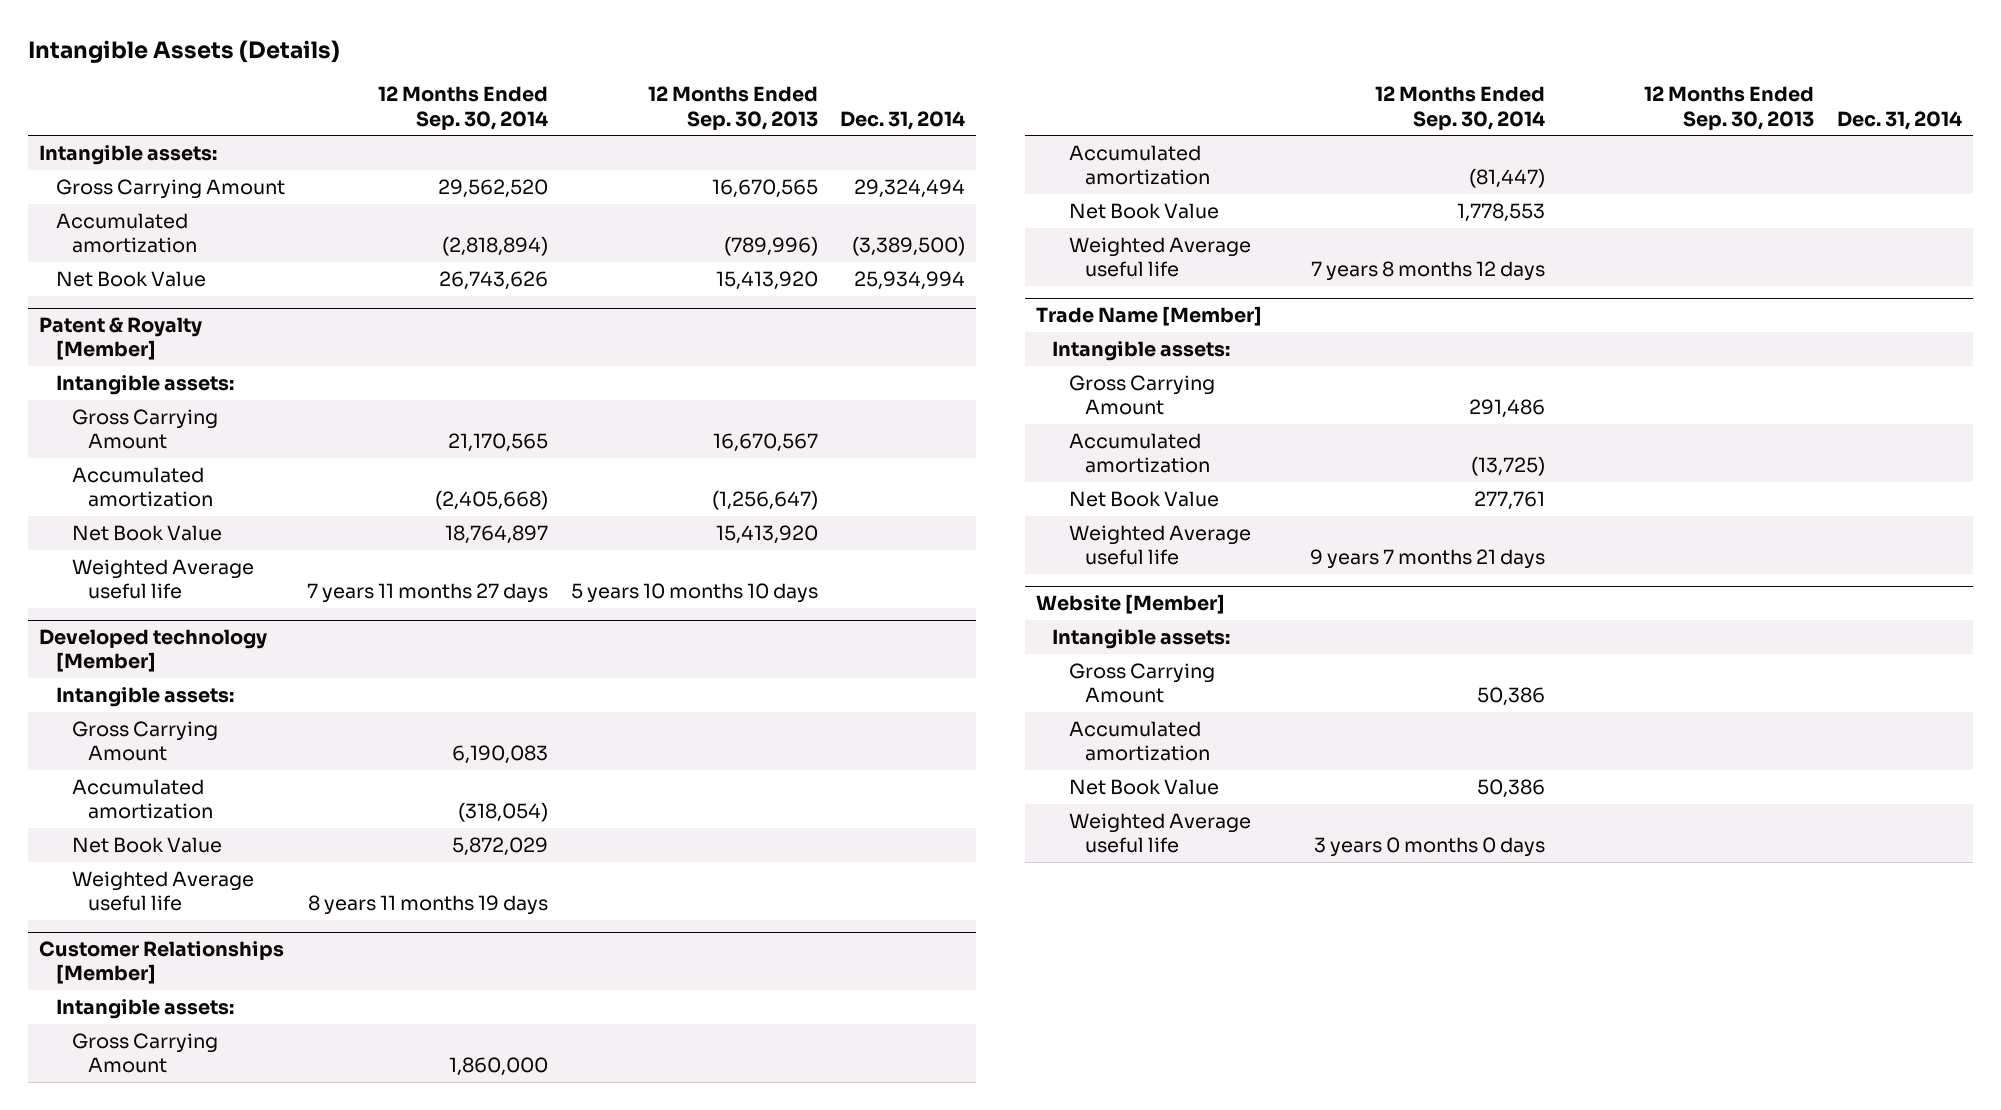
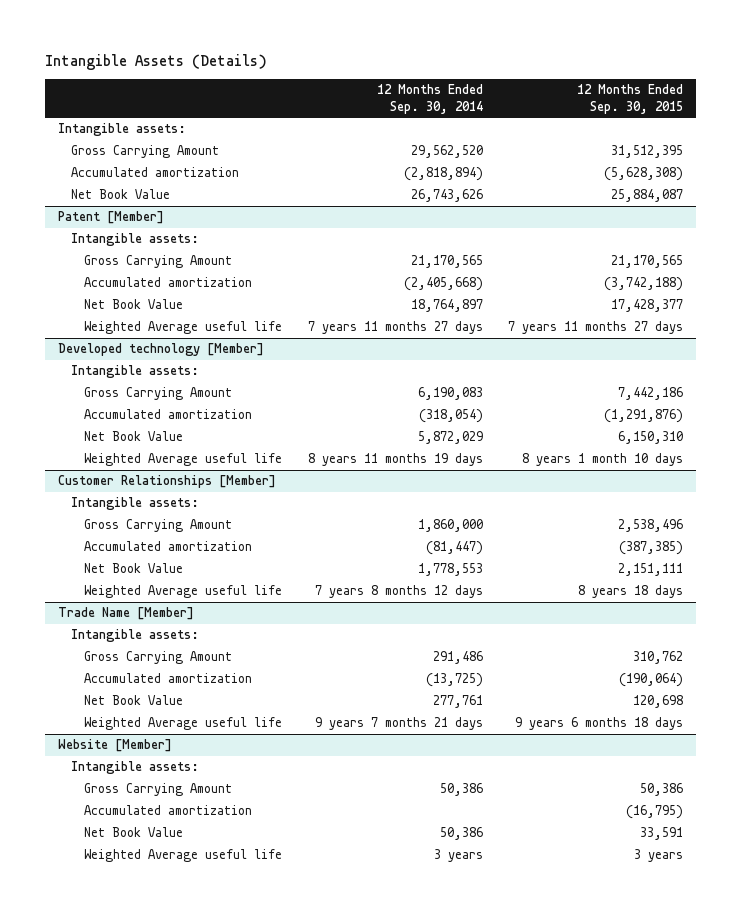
- | 12 Months Ended Sep. 30, 2014 | 12 Months Ended Sep. 30, 2013 | Dec. 31, 2014
+ | 12 Months Ended Sep. 30, 2014 | 12 Months Ended Sep. 30, 2015
- Patent & Royalty [Member]
+ Patent [Member]
@ Website [Member]
- Weighted Average useful life | 3 years 0 months 0 days | |
+ Weighted Average useful life | 3 years | 3 years

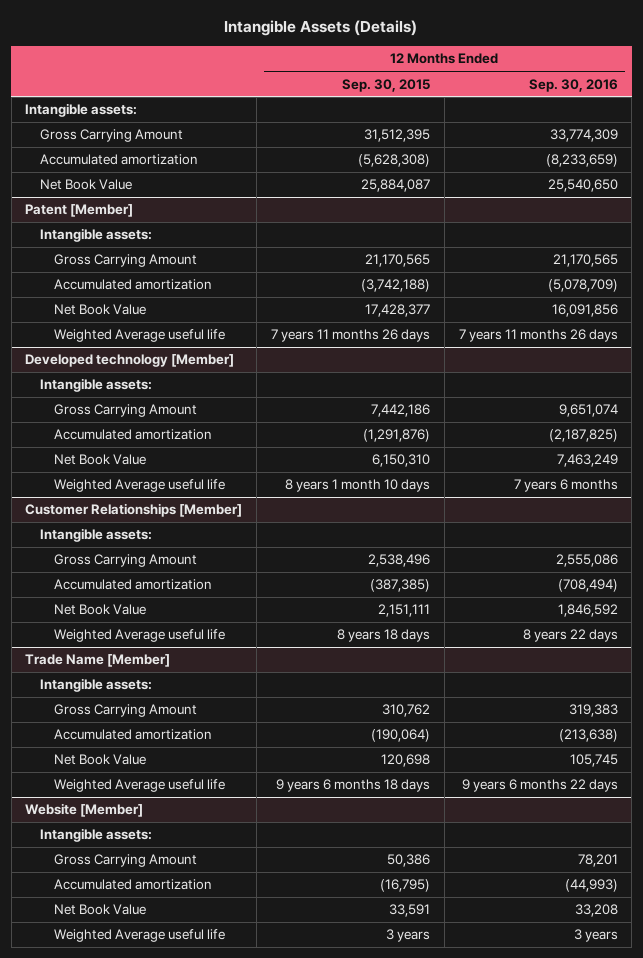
- | 12 Months Ended Sep. 30, 2014 | 12 Months Ended Sep. 30, 2015
+ | 12 Months Ended Sep. 30, 2015 | 12 Months Ended Sep. 30, 2016
@ Patent [Member]
- Weighted Average useful life | 7 years 11 months 27 days | 7 years 11 months 27 days
+ Weighted Average useful life | 7 years 11 months 26 days | 7 years 11 months 26 days

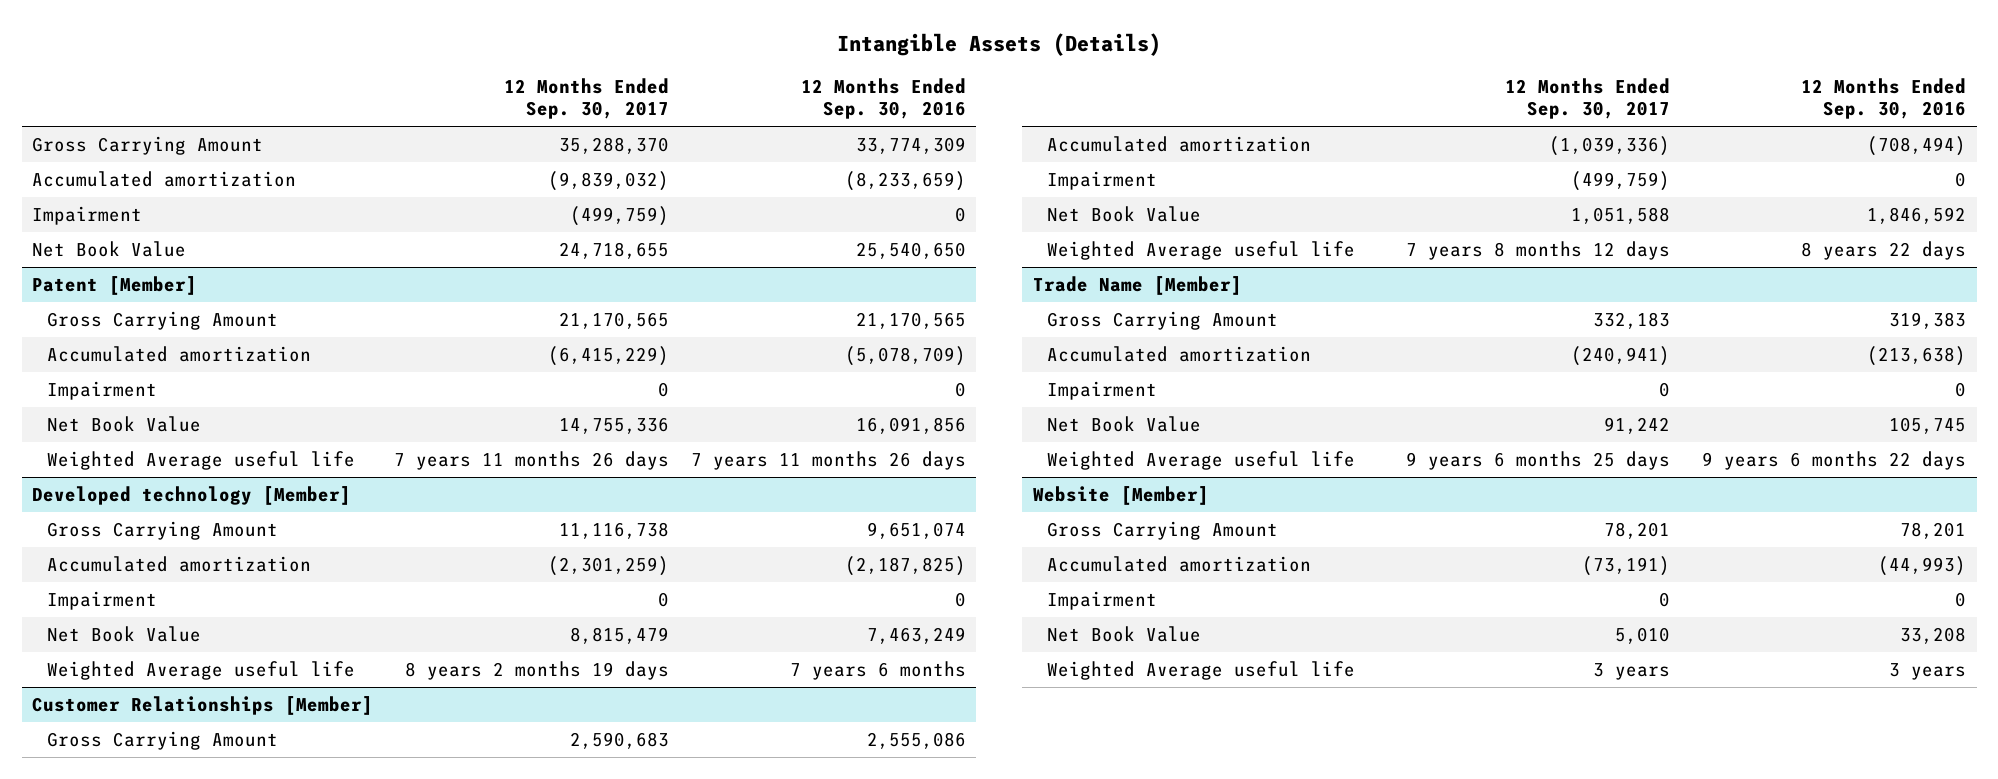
- | 12 Months Ended Sep. 30, 2015 | 12 Months Ended Sep. 30, 2016
+ | 12 Months Ended Sep. 30, 2017 | 12 Months Ended Sep. 30, 2016
- Intangible assets:
+ Impairment | (499,759) | 0
@ Patent [Member]
- Intangible assets:
+ Impairment | 0 | 0
@ Developed technology [Member]
- Intangible assets:
+ Impairment | 0 | 0
@ Customer Relationships [Member]
- Intangible assets:
+ Impairment | (499,759) | 0
@ Trade Name [Member]
- Intangible assets:
+ Impairment | 0 | 0
@ Website [Member]
- Intangible assets:
+ Impairment | 0 | 0

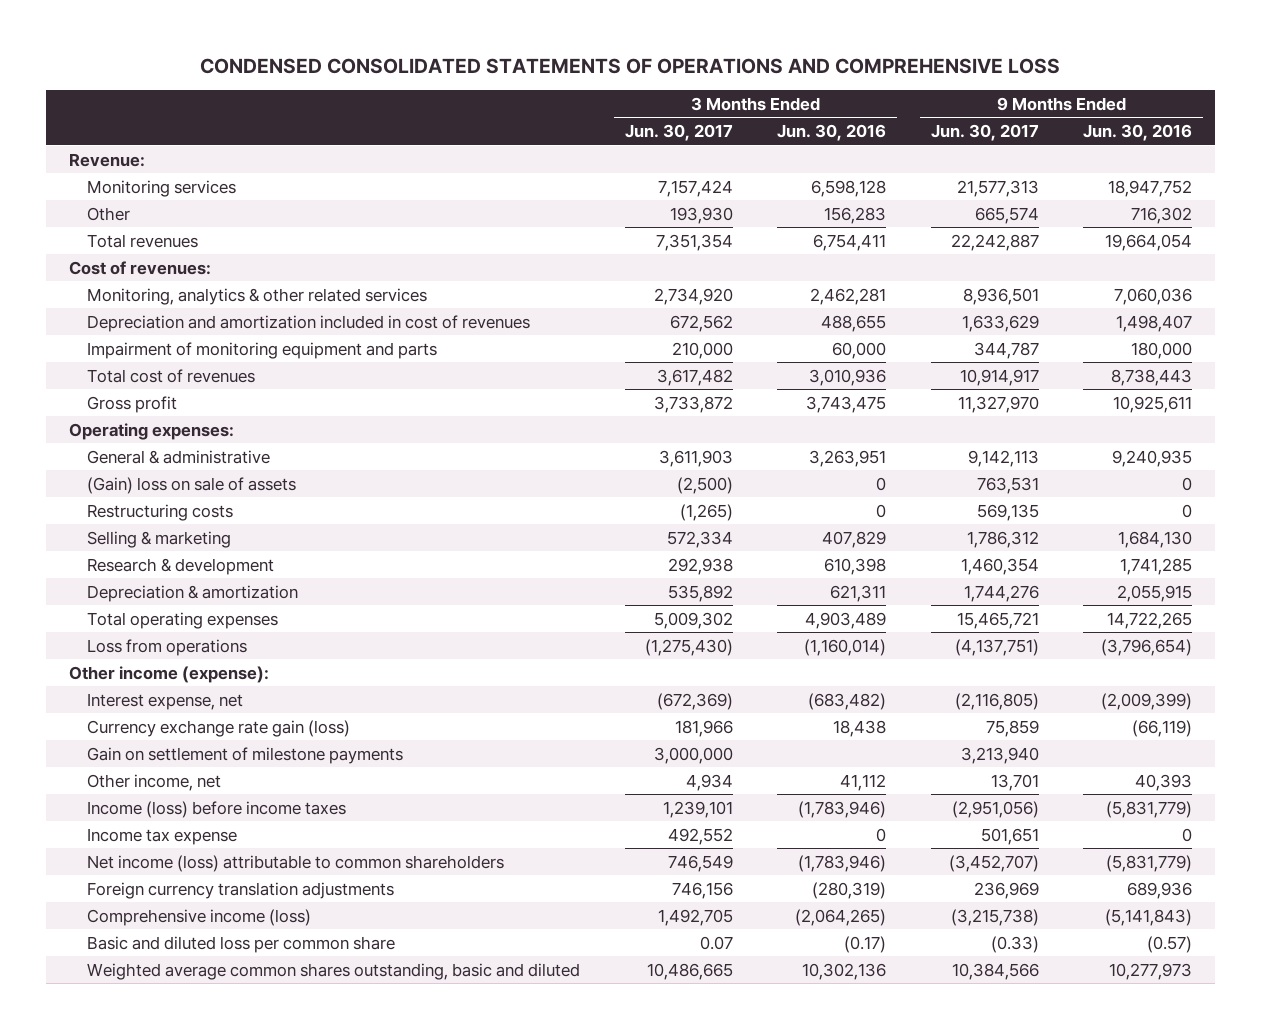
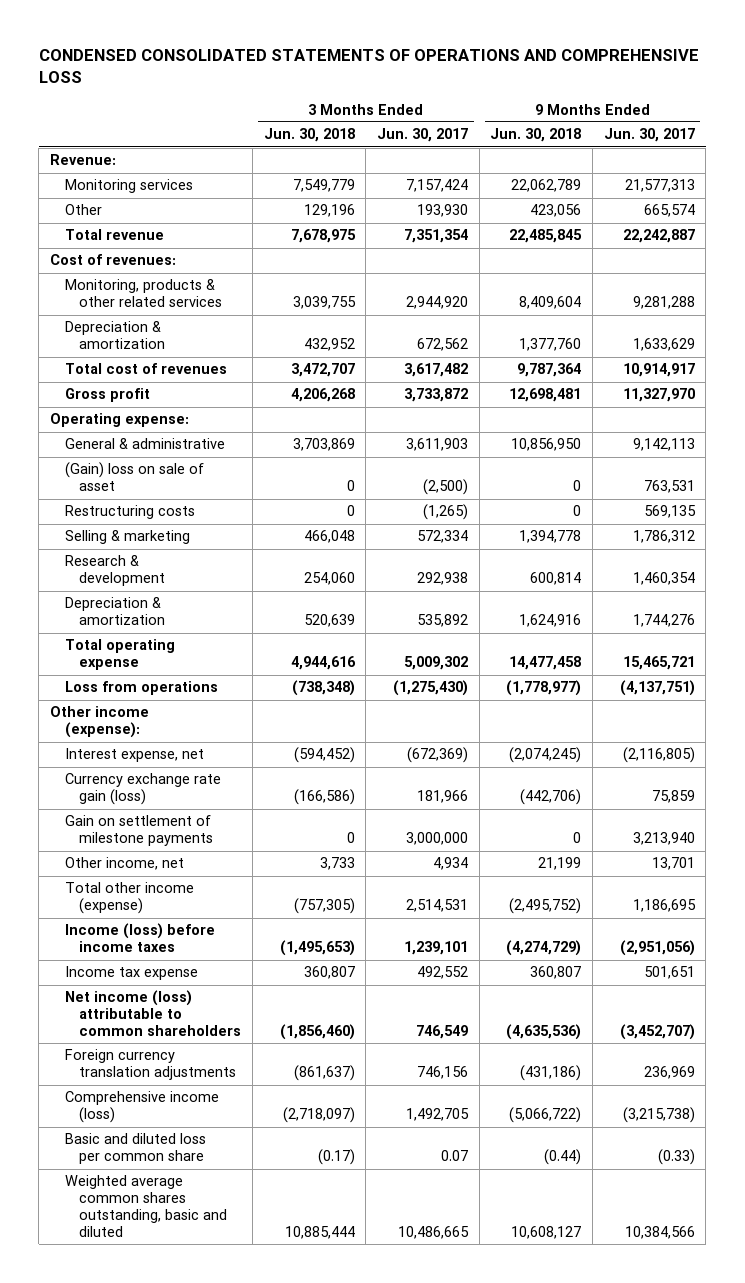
- | 3 Months Ended Jun. 30, 2017 | 3 Months Ended Jun. 30, 2016 | 9 Months Ended Jun. 30, 2017 | 9 Months Ended Jun. 30, 2016
+ | 3 Months Ended Jun. 30, 2018 | 3 Months Ended Jun. 30, 2017 | 9 Months Ended Jun. 30, 2018 | 9 Months Ended Jun. 30, 2017
- Total revenues | 7,351,354 | 6,754,411 | 22,242,887 | 19,664,054
+ Total revenue | 7,678,975 | 7,351,354 | 22,485,845 | 22,242,887
- Monitoring, analytics & other related services | 2,734,920 | 2,462,281 | 8,936,501 | 7,060,036
- Depreciation and amortization included in cost of revenues | 672,562 | 488,655 | 1,633,629 | 1,498,407
- Impairment of monitoring equipment and parts | 210,000 | 60,000 | 344,787 | 180,000
+ Monitoring, products & other related services | 3,039,755 | 2,944,920 | 8,409,604 | 9,281,288
+ Depreciation & amortization | 432,952 | 672,562 | 1,377,760 | 1,633,629
- Operating expenses:
+ Operating expense:
- (Gain) loss on sale of assets | (2,500) | 0 | 763,531 | 0
+ (Gain) loss on sale of asset | 0 | (2,500) | 0 | 763,531
- Total operating expenses | 5,009,302 | 4,903,489 | 15,465,721 | 14,722,265
+ Total operating expense | 4,944,616 | 5,009,302 | 14,477,458 | 15,465,721
+ Total other income (expense) | (757,305) | 2,514,531 | (2,495,752) | 1,186,695

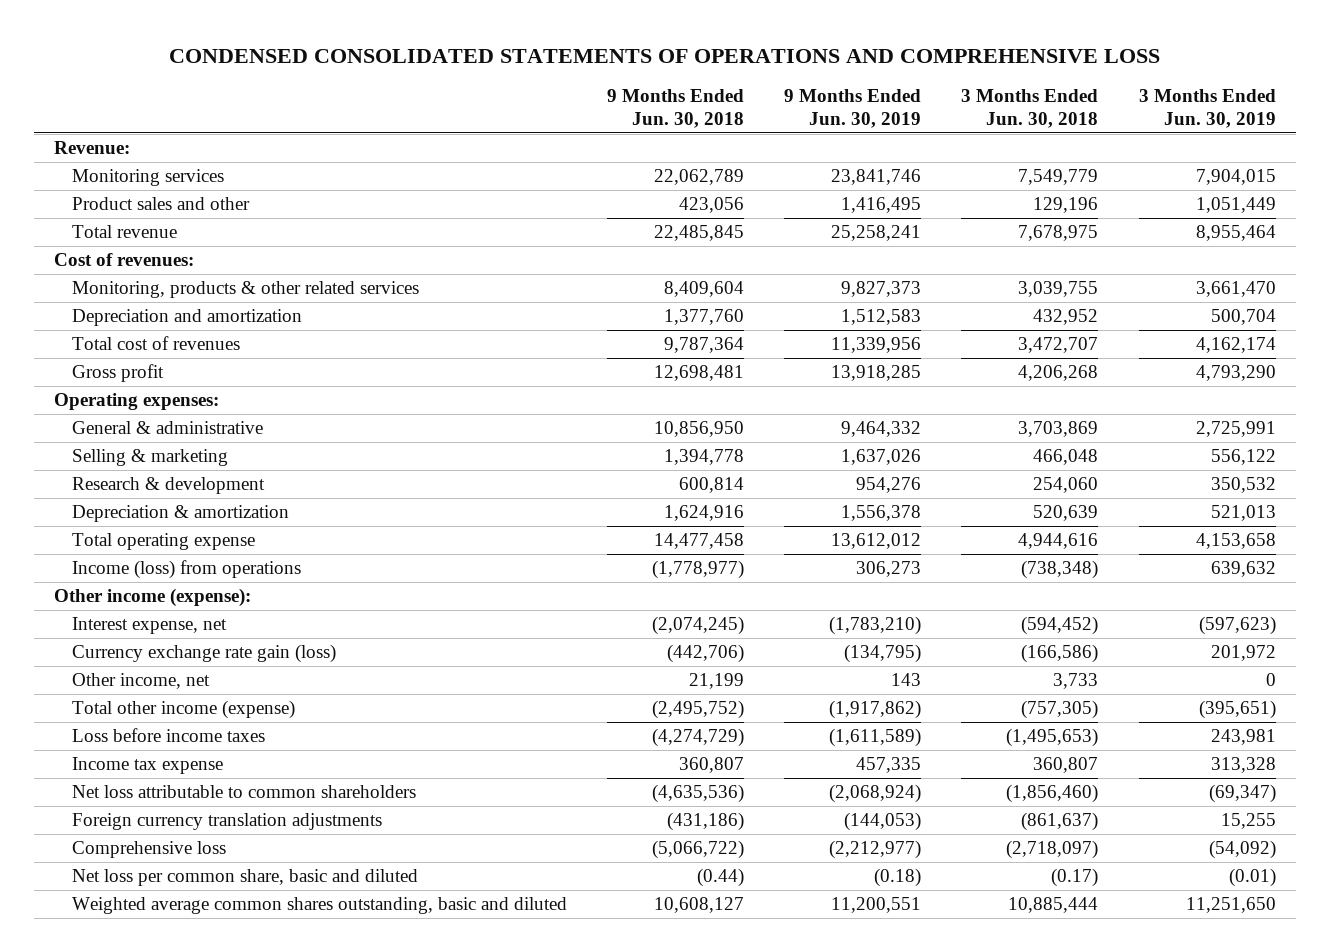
- | 3 Months Ended Jun. 30, 2018 | 3 Months Ended Jun. 30, 2017 | 9 Months Ended Jun. 30, 2018 | 9 Months Ended Jun. 30, 2017
+ | 9 Months Ended Jun. 30, 2018 | 9 Months Ended Jun. 30, 2019 | 3 Months Ended Jun. 30, 2018 | 3 Months Ended Jun. 30, 2019
- Other | 129,196 | 193,930 | 423,056 | 665,574
+ Product sales and other | 423,056 | 1,416,495 | 129,196 | 1,051,449
- Depreciation & amortization | 432,952 | 672,562 | 1,377,760 | 1,633,629
+ Depreciation and amortization | 1,377,760 | 1,512,583 | 432,952 | 500,704
- Operating expense:
+ Operating expenses:
- (Gain) loss on sale of asset | 0 | (2,500) | 0 | 763,531
- Restructuring costs | 0 | (1,265) | 0 | 569,135
- Loss from operations | (738,348) | (1,275,430) | (1,778,977) | (4,137,751)
+ Income (loss) from operations | (1,778,977) | 306,273 | (738,348) | 639,632
- Gain on settlement of milestone payments | 0 | 3,000,000 | 0 | 3,213,940
- Income (loss) before income taxes | (1,495,653) | 1,239,101 | (4,274,729) | (2,951,056)
+ Loss before income taxes | (4,274,729) | (1,611,589) | (1,495,653) | 243,981
- Net income (loss) attributable to common shareholders | (1,856,460) | 746,549 | (4,635,536) | (3,452,707)
+ Net loss attributable to common shareholders | (4,635,536) | (2,068,924) | (1,856,460) | (69,347)
- Comprehensive income (loss) | (2,718,097) | 1,492,705 | (5,066,722) | (3,215,738)
- Basic and diluted loss per common share | (0.17) | 0.07 | (0.44) | (0.33)
+ Comprehensive loss | (5,066,722) | (2,212,977) | (2,718,097) | (54,092)
+ Net loss per common share, basic and diluted | (0.44) | (0.18) | (0.17) | (0.01)

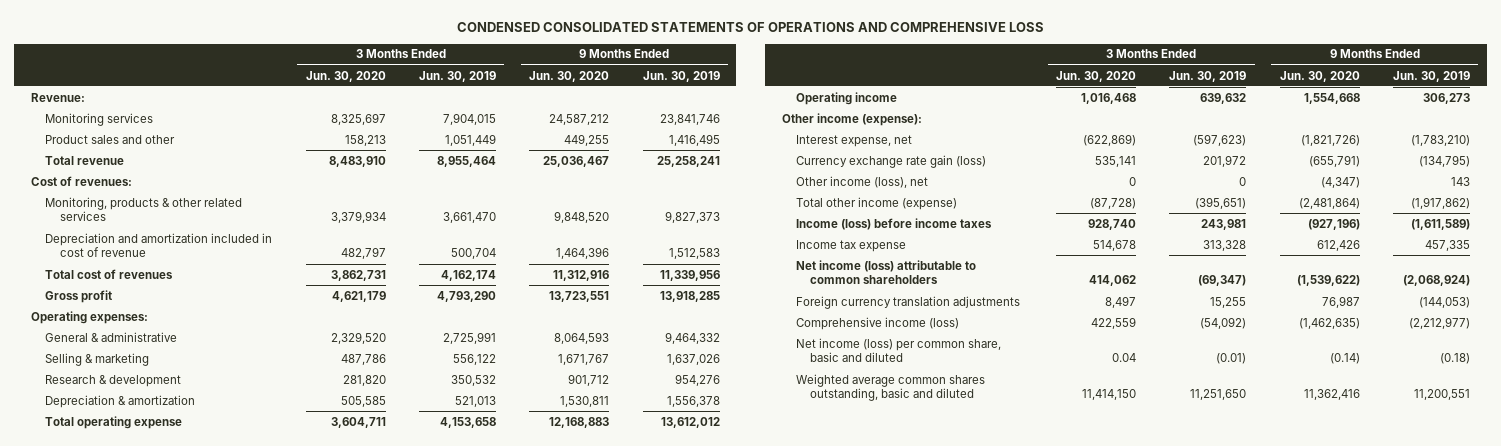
- | 9 Months Ended Jun. 30, 2018 | 9 Months Ended Jun. 30, 2019 | 3 Months Ended Jun. 30, 2018 | 3 Months Ended Jun. 30, 2019
+ | 3 Months Ended Jun. 30, 2020 | 3 Months Ended Jun. 30, 2019 | 9 Months Ended Jun. 30, 2020 | 9 Months Ended Jun. 30, 2019
- Depreciation and amortization | 1,377,760 | 1,512,583 | 432,952 | 500,704
+ Depreciation and amortization included in cost of revenue | 482,797 | 500,704 | 1,464,396 | 1,512,583
- Income (loss) from operations | (1,778,977) | 306,273 | (738,348) | 639,632
+ Operating income | 1,016,468 | 639,632 | 1,554,668 | 306,273
- Other income, net | 21,199 | 143 | 3,733 | 0
+ Other income (loss), net | 0 | 0 | (4,347) | 143
- Loss before income taxes | (4,274,729) | (1,611,589) | (1,495,653) | 243,981
+ Income (loss) before income taxes | 928,740 | 243,981 | (927,196) | (1,611,589)
- Net loss attributable to common shareholders | (4,635,536) | (2,068,924) | (1,856,460) | (69,347)
+ Net income (loss) attributable to common shareholders | 414,062 | (69,347) | (1,539,622) | (2,068,924)
- Comprehensive loss | (5,066,722) | (2,212,977) | (2,718,097) | (54,092)
- Net loss per common share, basic and diluted | (0.44) | (0.18) | (0.17) | (0.01)
+ Comprehensive income (loss) | 422,559 | (54,092) | (1,462,635) | (2,212,977)
+ Net income (loss) per common share, basic and diluted | 0.04 | (0.01) | (0.14) | (0.18)

